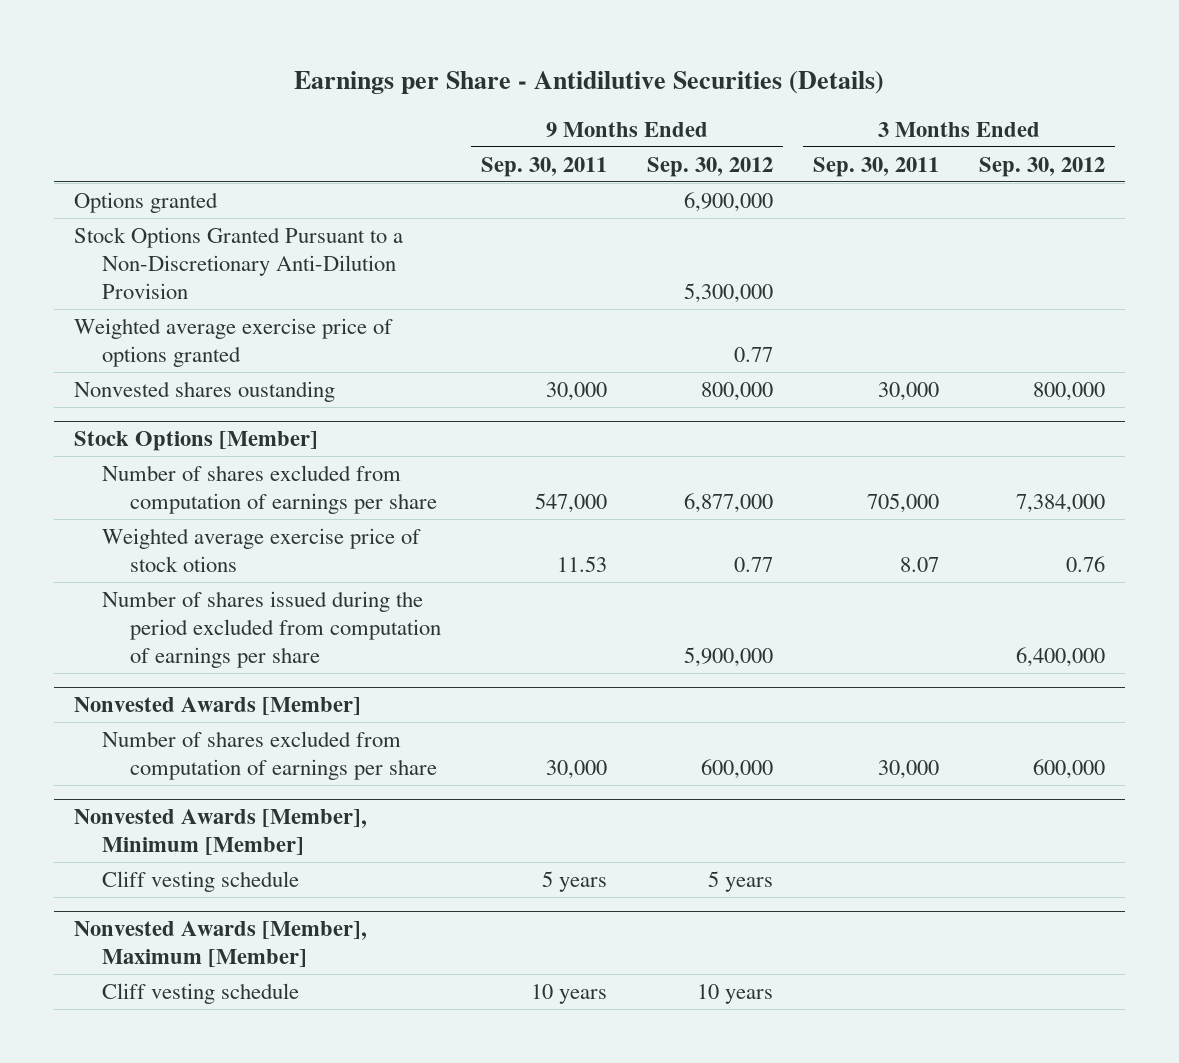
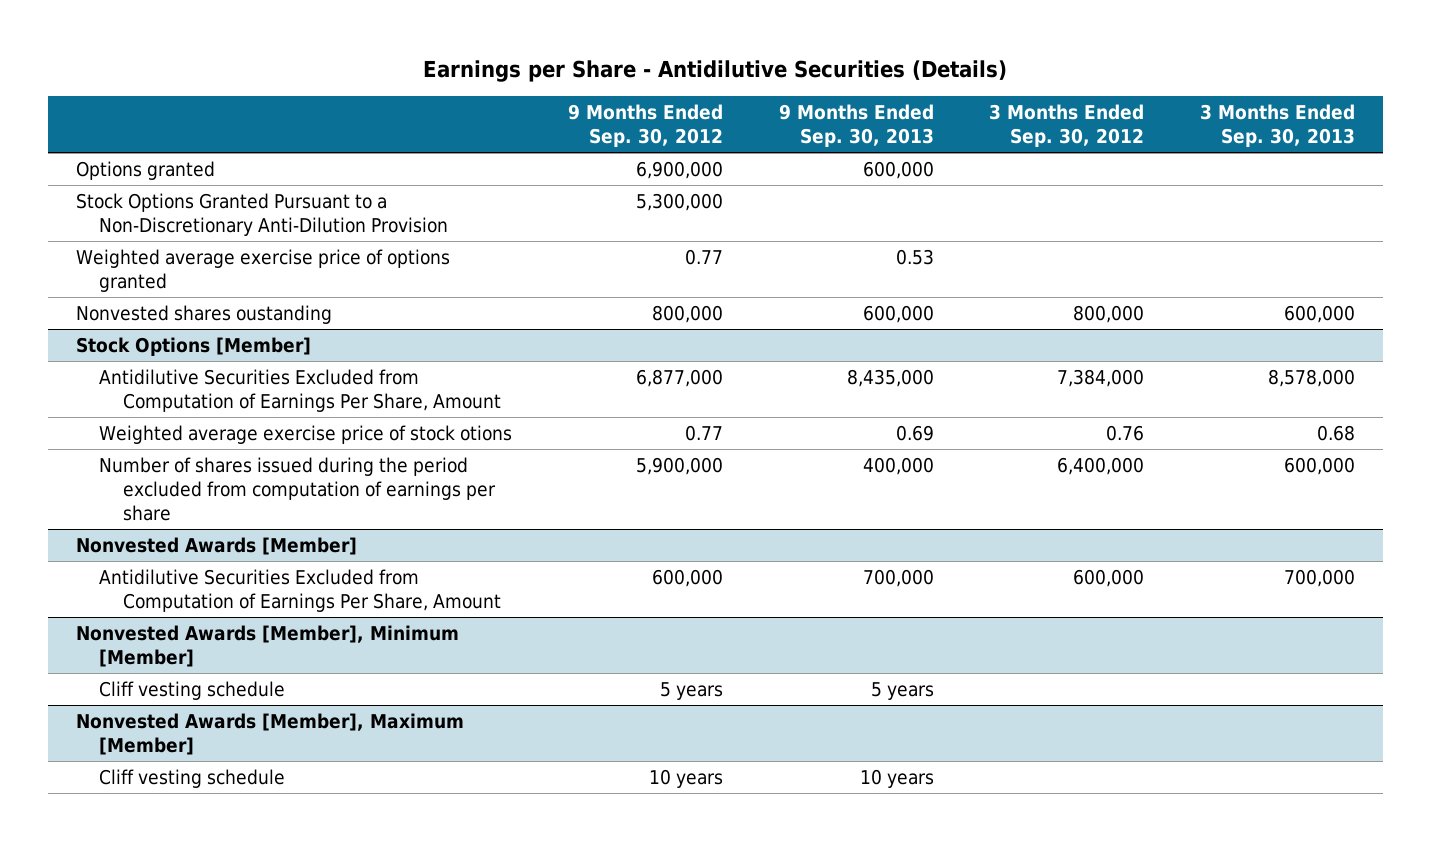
- | 9 Months Ended Sep. 30, 2011 | 9 Months Ended Sep. 30, 2012 | 3 Months Ended Sep. 30, 2011 | 3 Months Ended Sep. 30, 2012
+ | 9 Months Ended Sep. 30, 2012 | 9 Months Ended Sep. 30, 2013 | 3 Months Ended Sep. 30, 2012 | 3 Months Ended Sep. 30, 2013
@ Stock Options [Member]
- Number of shares excluded from computation of earnings per share | 547,000 | 6,877,000 | 705,000 | 7,384,000
+ Antidilutive Securities Excluded from Computation of Earnings Per Share, Amount | 6,877,000 | 8,435,000 | 7,384,000 | 8,578,000
@ Nonvested Awards [Member]
- Number of shares excluded from computation of earnings per share | 30,000 | 600,000 | 30,000 | 600,000
+ Antidilutive Securities Excluded from Computation of Earnings Per Share, Amount | 600,000 | 700,000 | 600,000 | 700,000

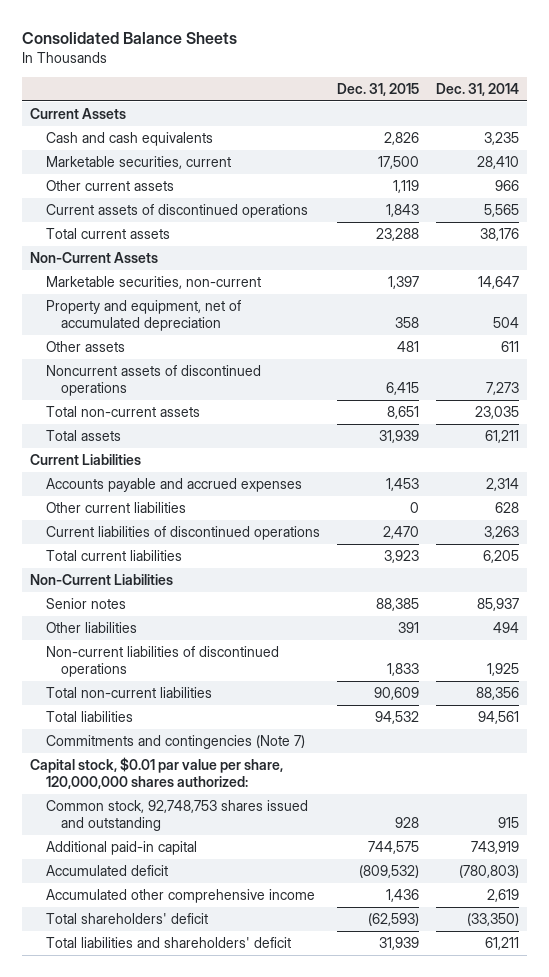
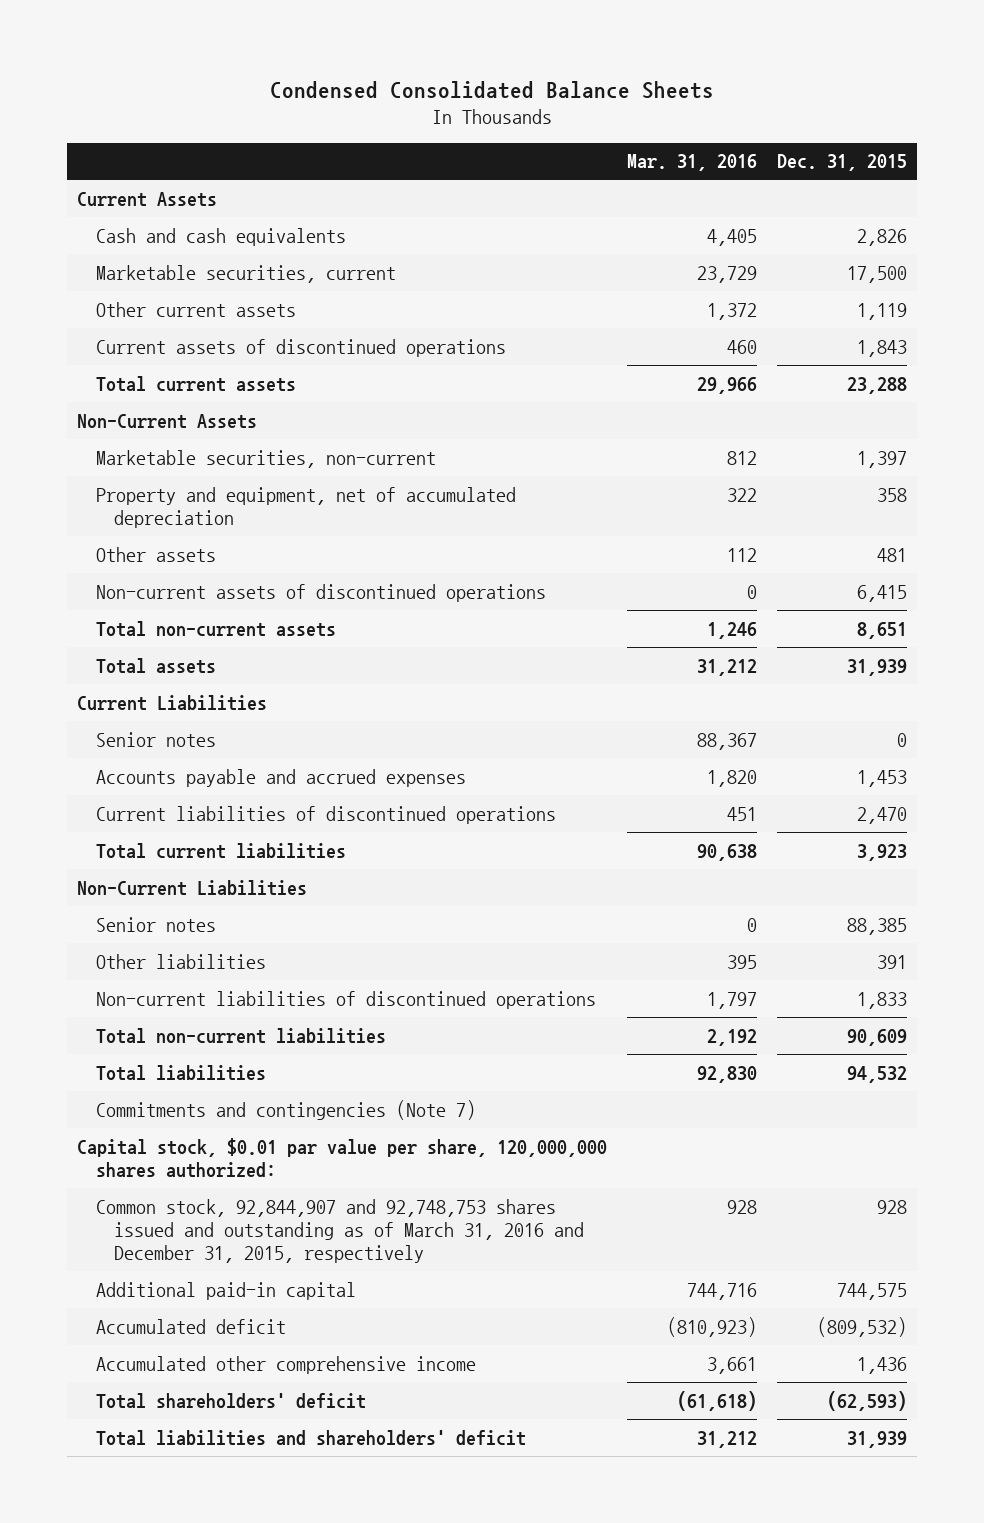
- Consolidated Balance Sheets
+ Condensed Consolidated Balance Sheets
- | Dec. 31, 2015 | Dec. 31, 2014
+ | Mar. 31, 2016 | Dec. 31, 2015
- Noncurrent assets of discontinued operations | 6,415 | 7,273
+ Non-current assets of discontinued operations | 0 | 6,415
+ Senior notes | 88,367 | 0
- Other current liabilities | 0 | 628
- Common stock, 92,748,753 shares issued and outstanding | 928 | 915
+ Common stock, 92,844,907 and 92,748,753 shares issued and outstanding as of March 31, 2016 and December 31, 2015, respectively | 928 | 928

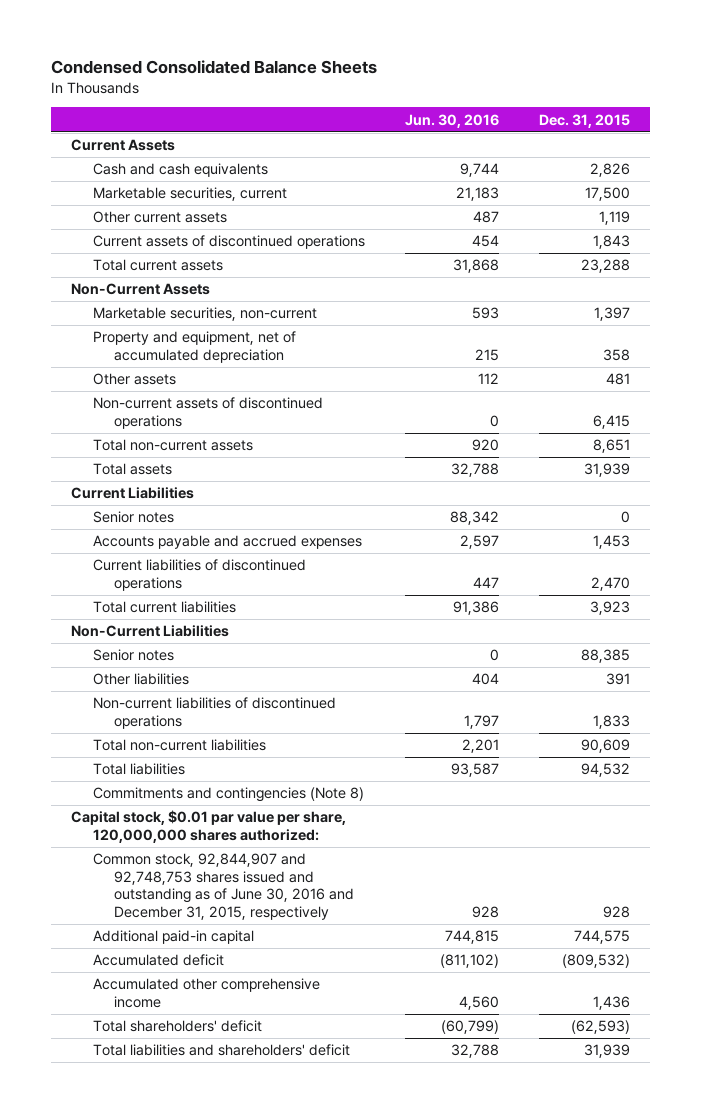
- | Mar. 31, 2016 | Dec. 31, 2015
+ | Jun. 30, 2016 | Dec. 31, 2015
- Commitments and contingencies (Note 7)
+ Commitments and contingencies (Note 8)
- Common stock, 92,844,907 and 92,748,753 shares issued and outstanding as of March 31, 2016 and December 31, 2015, respectively | 928 | 928
+ Common stock, 92,844,907 and 92,748,753 shares issued and outstanding as of June 30, 2016 and December 31, 2015, respectively | 928 | 928

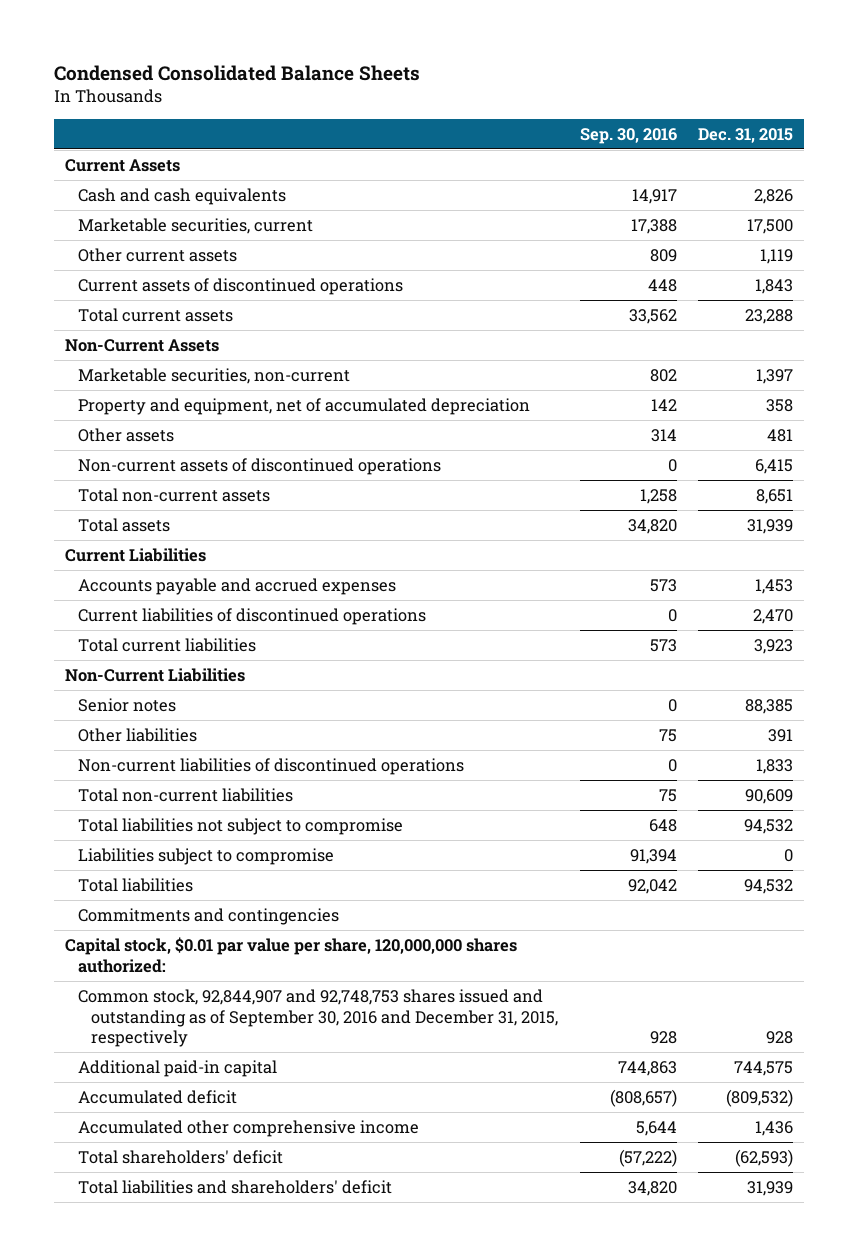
- | Jun. 30, 2016 | Dec. 31, 2015
+ | Sep. 30, 2016 | Dec. 31, 2015
- Senior notes | 88,342 | 0
+ Total liabilities not subject to compromise | 648 | 94,532
+ Liabilities subject to compromise | 91,394 | 0
- Commitments and contingencies (Note 8)
+ Commitments and contingencies
- Common stock, 92,844,907 and 92,748,753 shares issued and outstanding as of June 30, 2016 and December 31, 2015, respectively | 928 | 928
+ Common stock, 92,844,907 and 92,748,753 shares issued and outstanding as of September 30, 2016 and December 31, 2015, respectively | 928 | 928

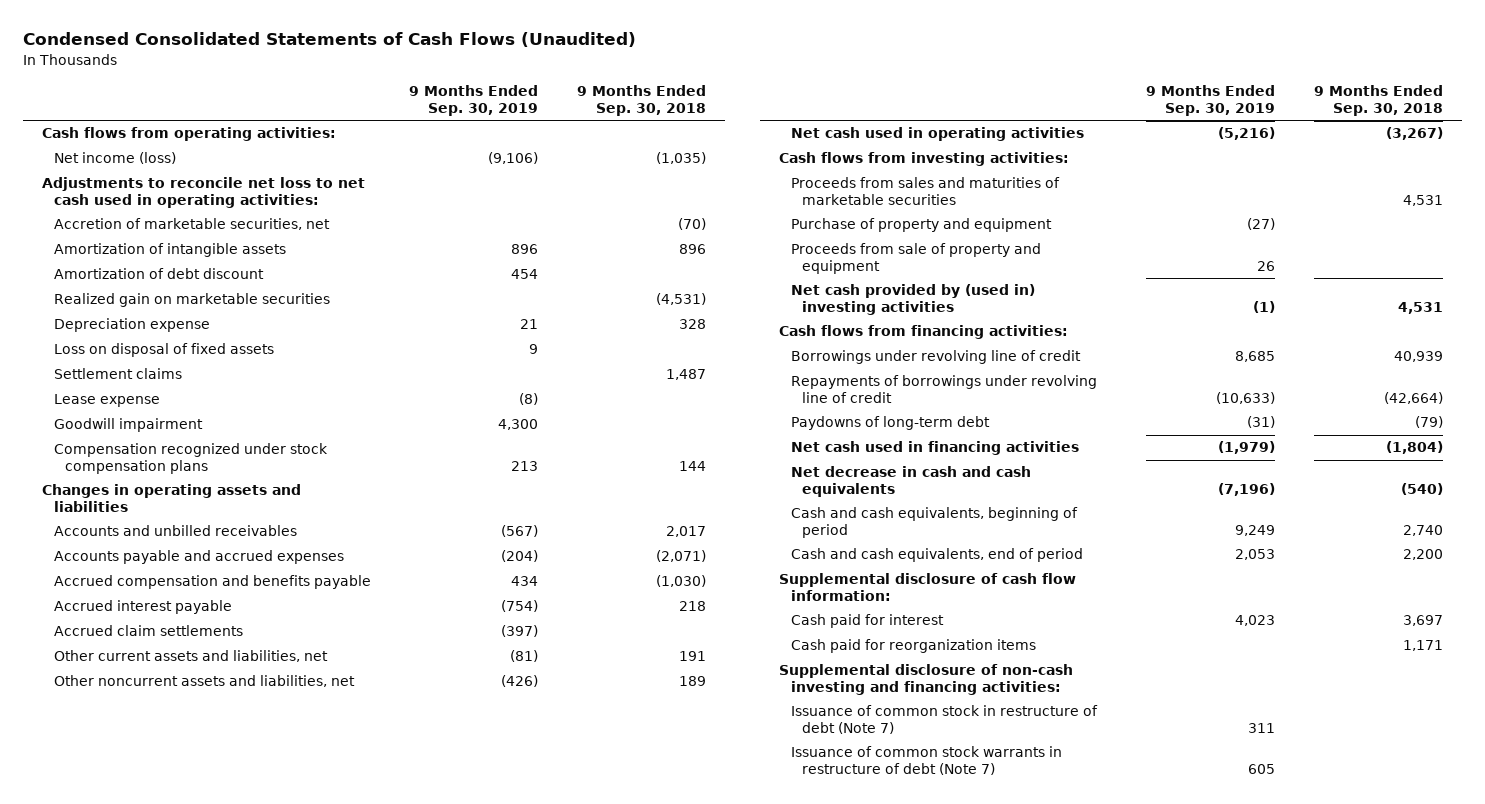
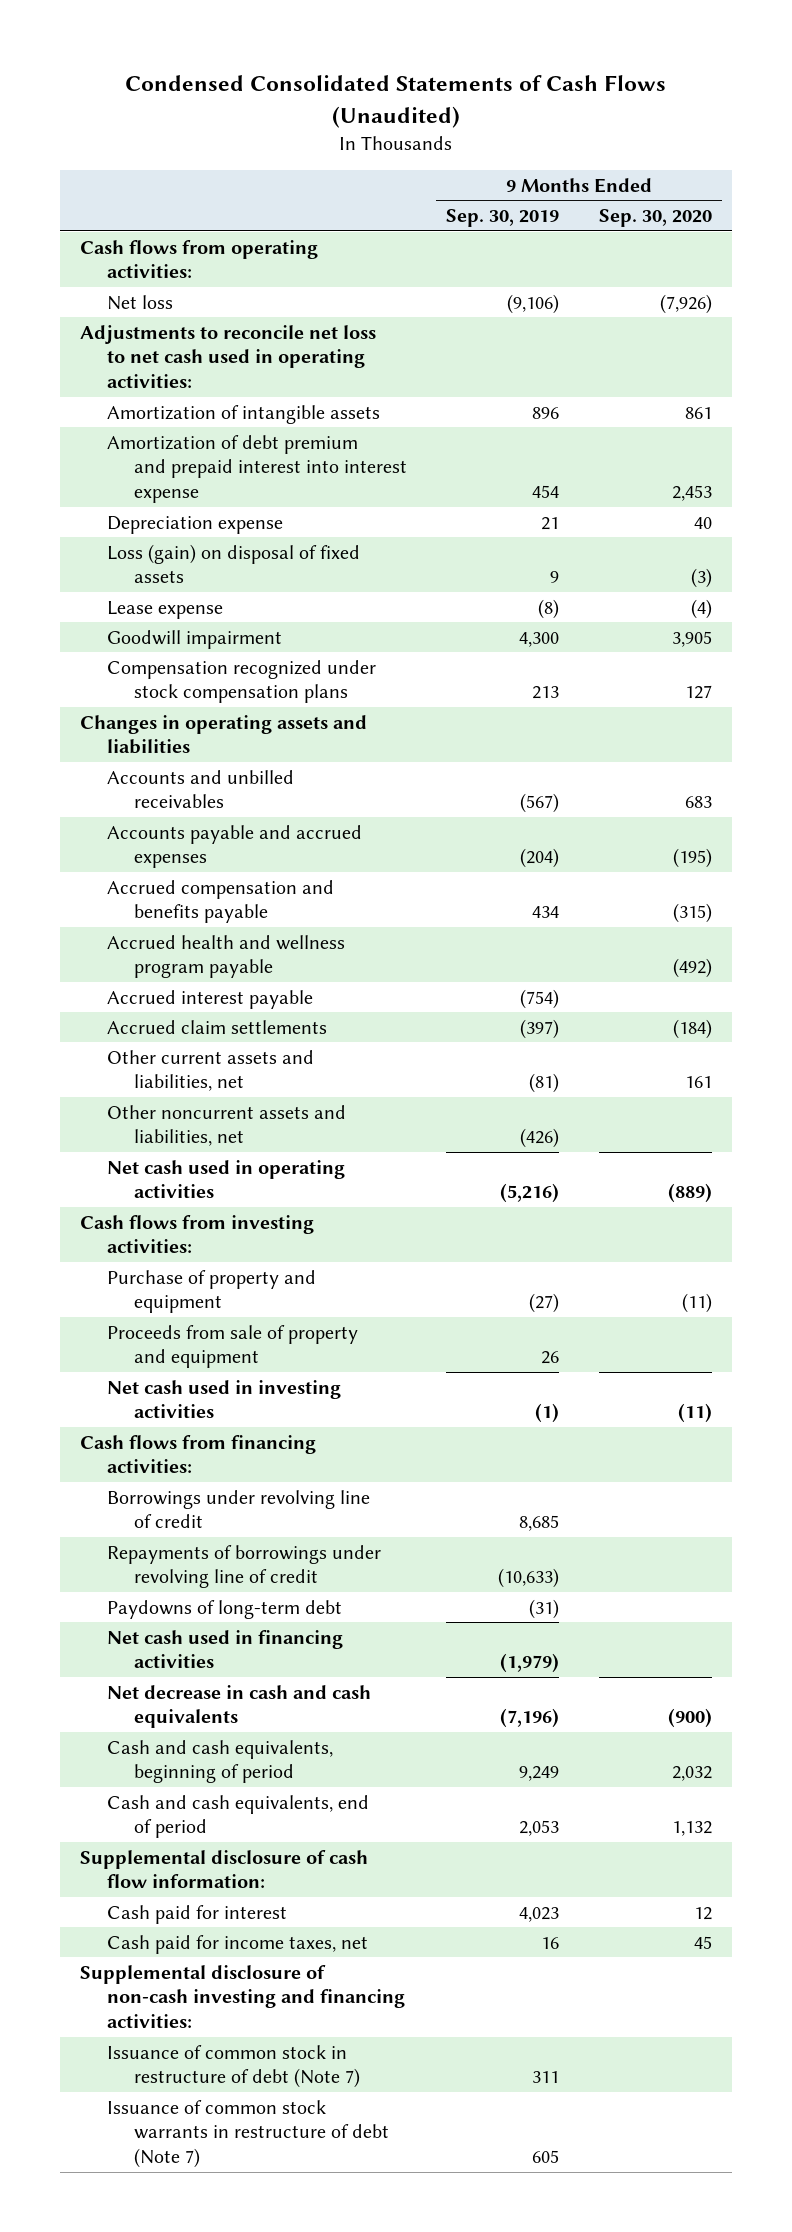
- | 9 Months Ended Sep. 30, 2019 | 9 Months Ended Sep. 30, 2018
+ | 9 Months Ended Sep. 30, 2019 | 9 Months Ended Sep. 30, 2020
- Net income (loss) | (9,106) | (1,035)
+ Net loss | (9,106) | (7,926)
- Accretion of marketable securities, net | | (70)
- Amortization of debt discount | 454 |
- Realized gain on marketable securities | | (4,531)
+ Amortization of debt premium and prepaid interest into interest expense | 454 | 2,453
- Loss on disposal of fixed assets | 9 |
- Settlement claims | | 1,487
+ Loss (gain) on disposal of fixed assets | 9 | (3)
+ Accrued health and wellness program payable | | (492)
- Proceeds from sales and maturities of marketable securities | | 4,531
- Net cash provided by (used in) investing activities | (1) | 4,531
+ Net cash used in investing activities | (1) | (11)
- Cash paid for reorganization items | | 1,171
+ Cash paid for income taxes, net | 16 | 45

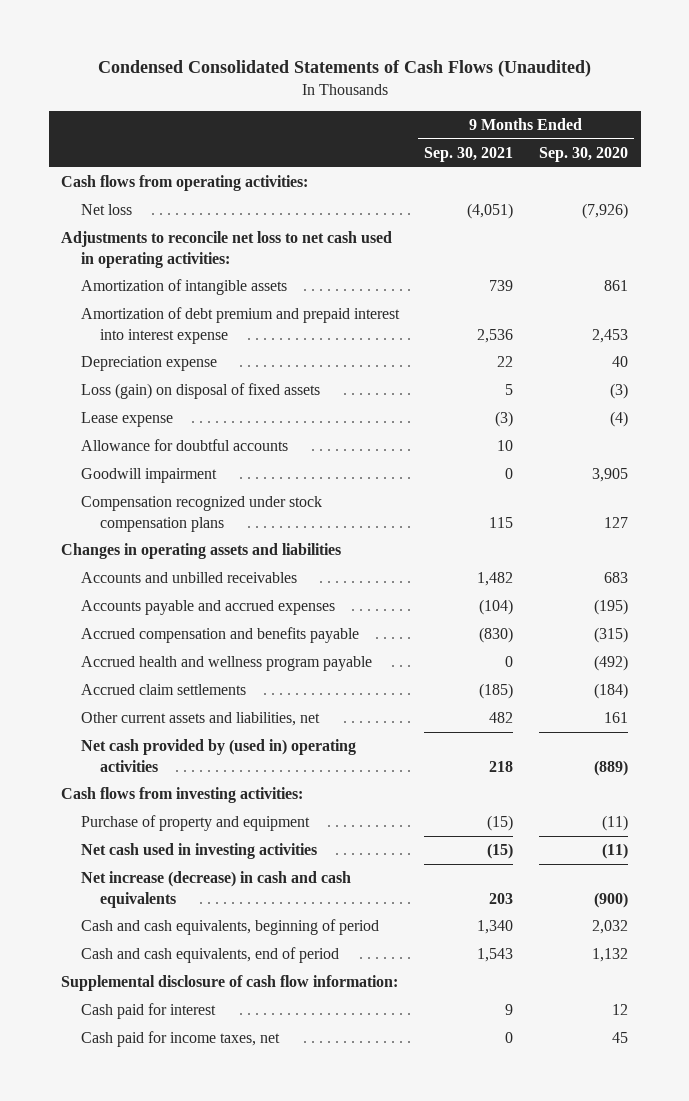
- | 9 Months Ended Sep. 30, 2019 | 9 Months Ended Sep. 30, 2020
+ | 9 Months Ended Sep. 30, 2021 | 9 Months Ended Sep. 30, 2020
+ Allowance for doubtful accounts | 10 |
- Accrued interest payable | (754) |
- Other noncurrent assets and liabilities, net | (426) |
- Net cash used in operating activities | (5,216) | (889)
+ Net cash provided by (used in) operating activities | 218 | (889)
- Proceeds from sale of property and equipment | 26 |
- Cash flows from financing activities:
- Borrowings under revolving line of credit | 8,685 |
- Repayments of borrowings under revolving line of credit | (10,633) |
- Paydowns of long-term debt | (31) |
- Net cash used in financing activities | (1,979) |
- Net decrease in cash and cash equivalents | (7,196) | (900)
+ Net increase (decrease) in cash and cash equivalents | 203 | (900)
- Supplemental disclosure of non-cash investing and financing activities:
- Issuance of common stock in restructure of debt (Note 7) | 311 |
- Issuance of common stock warrants in restructure of debt (Note 7) | 605 |

